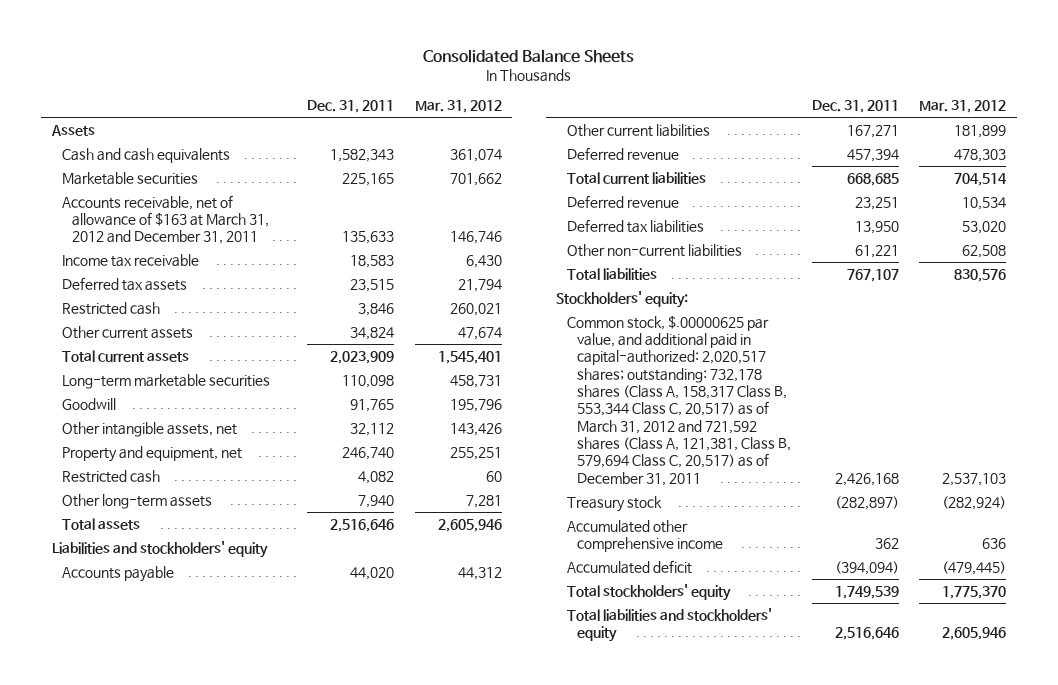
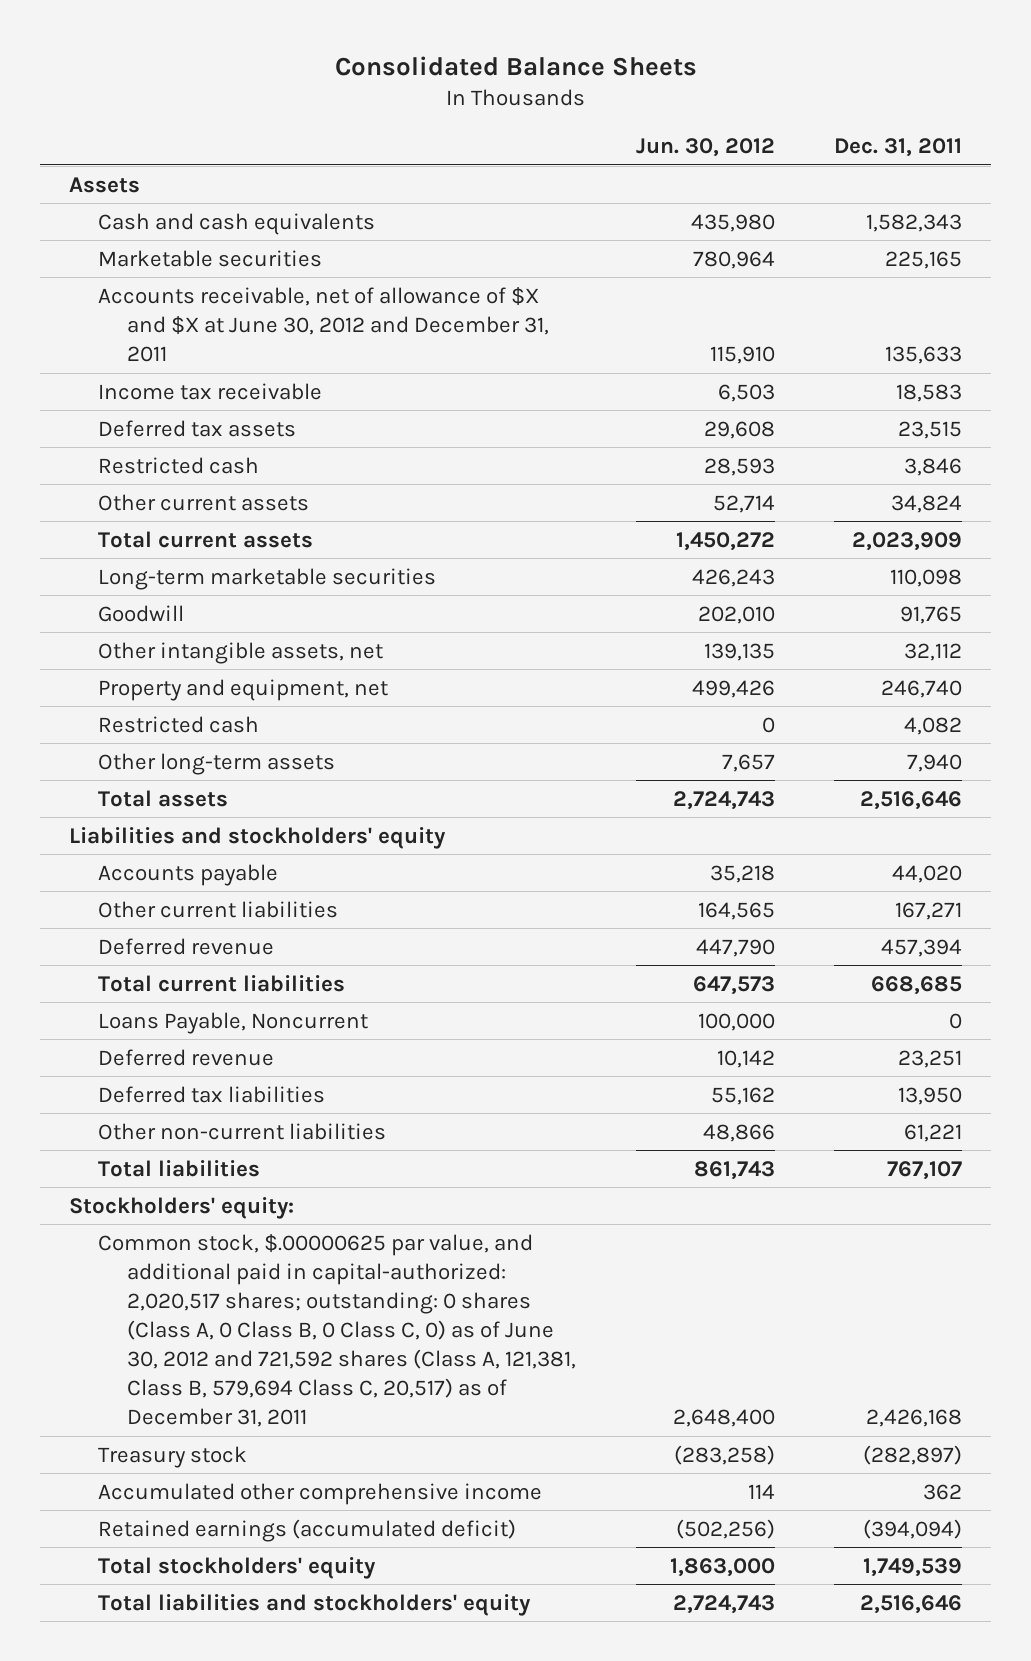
- | Dec. 31, 2011 | Mar. 31, 2012
+ | Jun. 30, 2012 | Dec. 31, 2011
- Accounts receivable, net of allowance of $163 at March 31, 2012 and December 31, 2011 | 135,633 | 146,746
+ Accounts receivable, net of allowance of $X and $X at June 30, 2012 and December 31, 2011 | 115,910 | 135,633
+ Loans Payable, Noncurrent | 100,000 | 0
- Common stock, $.00000625 par value, and additional paid in capital-authorized: 2,020,517 shares; outstanding: 732,178 shares (Class A, 158,317 Class B, 553,344 Class C, 20,517) as of March 31, 2012 and 721,592 shares (Class A, 121,381, Class B, 579,694 Class C, 20,517) as of December 31, 2011 | 2,426,168 | 2,537,103
+ Common stock, $.00000625 par value, and additional paid in capital-authorized: 2,020,517 shares; outstanding: 0 shares (Class A, 0 Class B, 0 Class C, 0) as of June 30, 2012 and 721,592 shares (Class A, 121,381, Class B, 579,694 Class C, 20,517) as of December 31, 2011 | 2,648,400 | 2,426,168
- Accumulated deficit | (394,094) | (479,445)
+ Retained earnings (accumulated deficit) | (502,256) | (394,094)

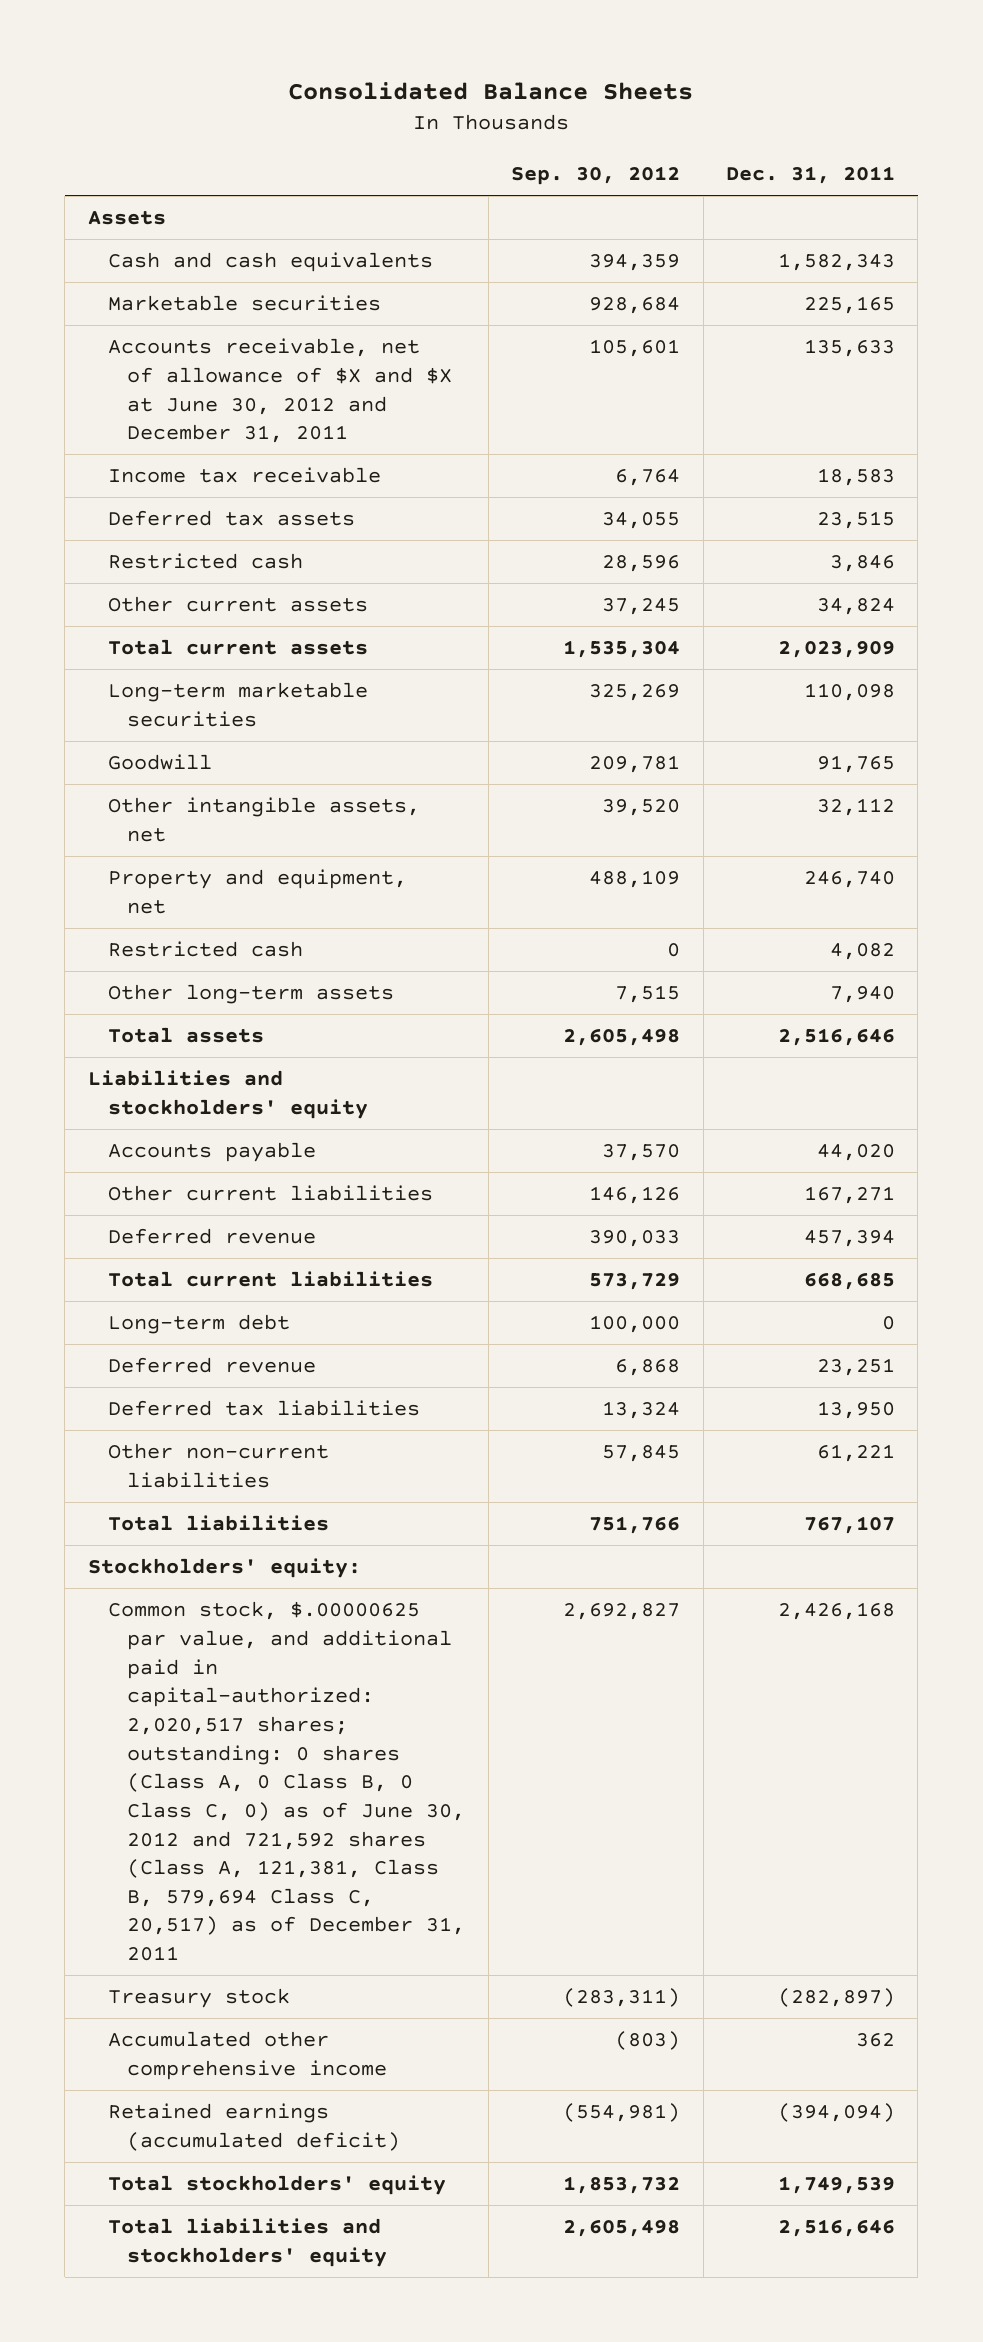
- | Jun. 30, 2012 | Dec. 31, 2011
+ | Sep. 30, 2012 | Dec. 31, 2011
- Loans Payable, Noncurrent | 100,000 | 0
+ Long-term debt | 100,000 | 0

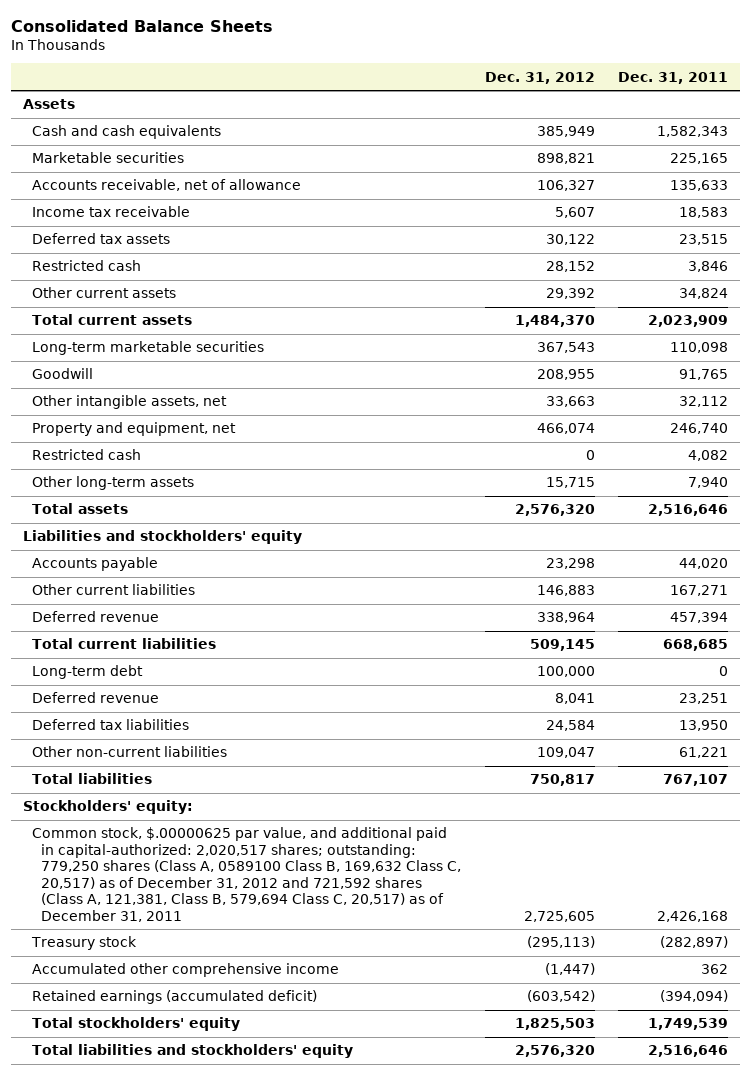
- | Sep. 30, 2012 | Dec. 31, 2011
+ | Dec. 31, 2012 | Dec. 31, 2011
- Accounts receivable, net of allowance of $X and $X at June 30, 2012 and December 31, 2011 | 105,601 | 135,633
+ Accounts receivable, net of allowance | 106,327 | 135,633
- Common stock, $.00000625 par value, and additional paid in capital-authorized: 2,020,517 shares; outstanding: 0 shares (Class A, 0 Class B, 0 Class C, 0) as of June 30, 2012 and 721,592 shares (Class A, 121,381, Class B, 579,694 Class C, 20,517) as of December 31, 2011 | 2,692,827 | 2,426,168
+ Common stock, $.00000625 par value, and additional paid in capital-authorized: 2,020,517 shares; outstanding: 779,250 shares (Class A, 0589100 Class B, 169,632 Class C, 20,517) as of December 31, 2012 and 721,592 shares (Class A, 121,381, Class B, 579,694 Class C, 20,517) as of December 31, 2011 | 2,725,605 | 2,426,168

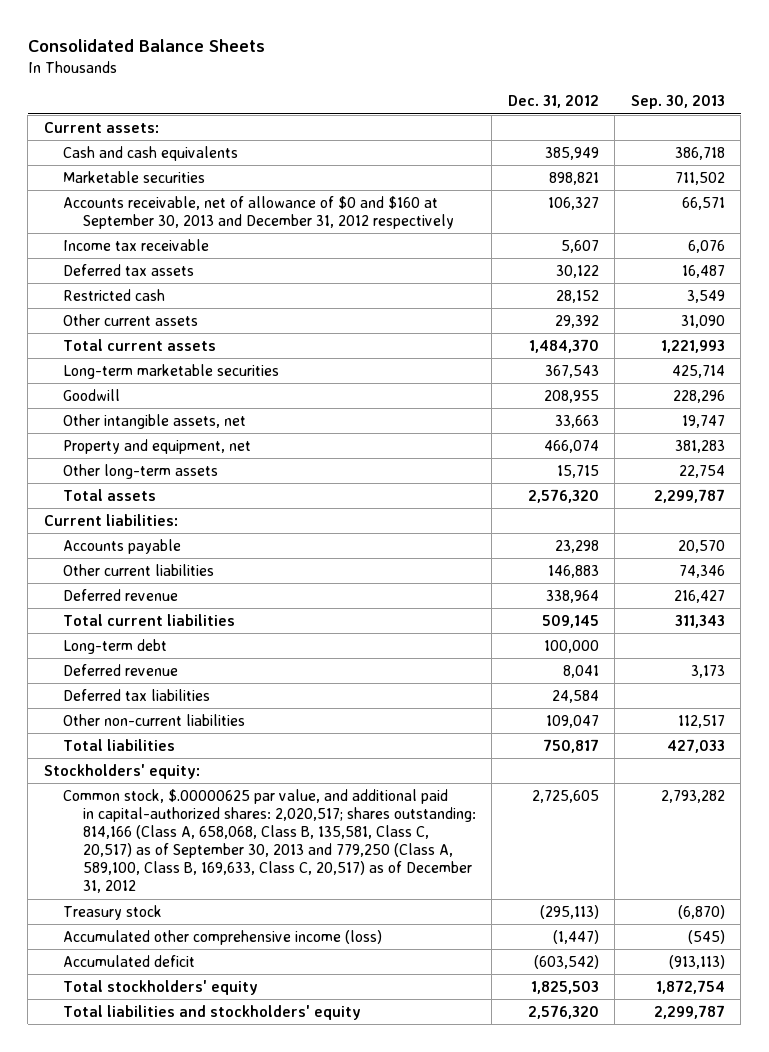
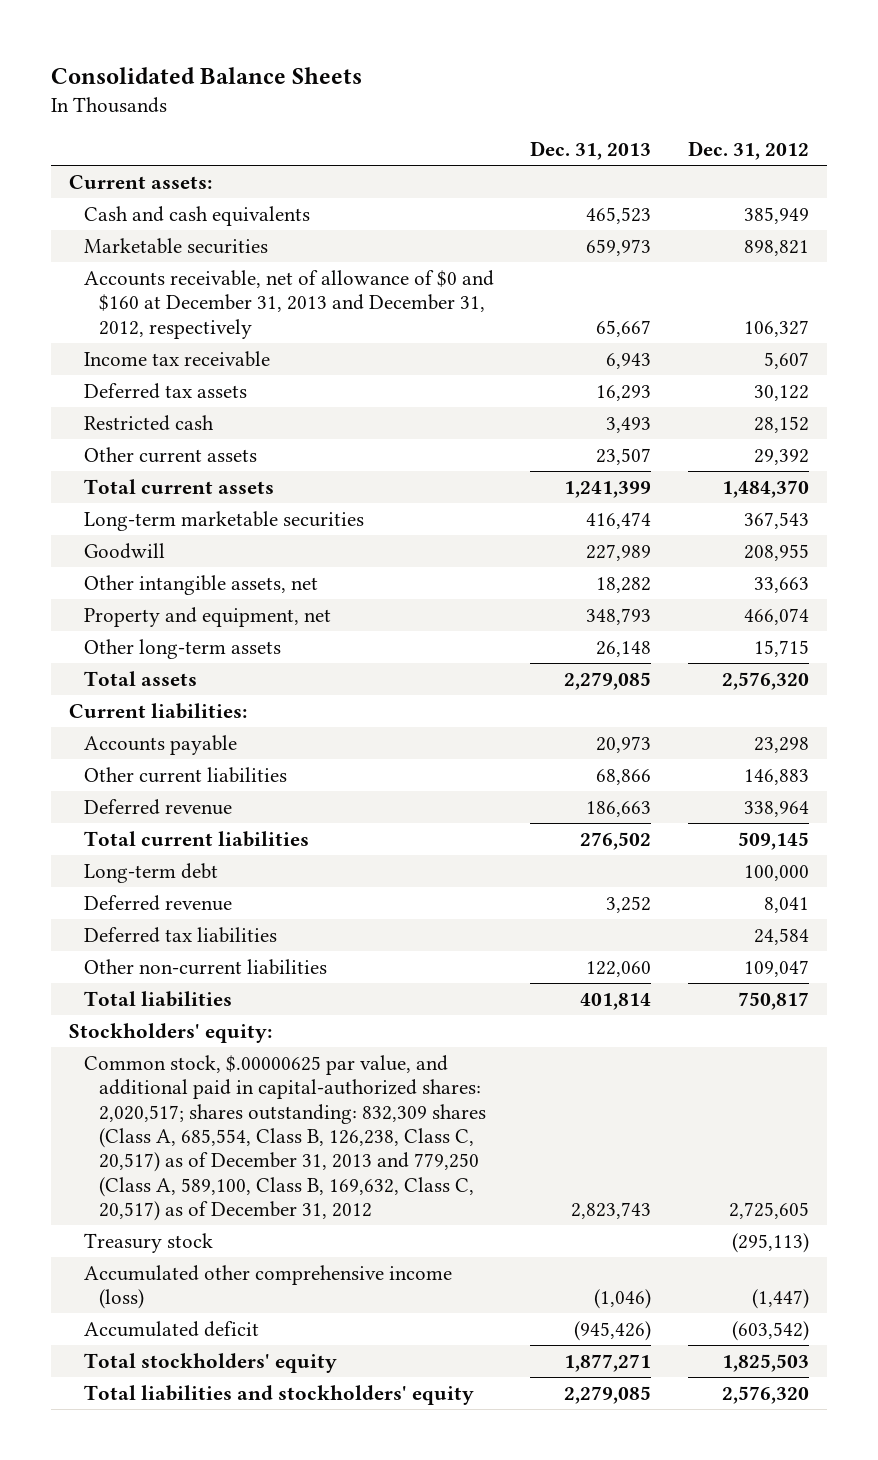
- | Dec. 31, 2012 | Sep. 30, 2013
+ | Dec. 31, 2013 | Dec. 31, 2012
- Accounts receivable, net of allowance of $0 and $160 at September 30, 2013 and December 31, 2012 respectively | 106,327 | 66,571
+ Accounts receivable, net of allowance of $0 and $160 at December 31, 2013 and December 31, 2012, respectively | 65,667 | 106,327
- Common stock, $.00000625 par value, and additional paid in capital-authorized shares: 2,020,517; shares outstanding: 814,166 (Class A, 658,068, Class B, 135,581, Class C, 20,517) as of September 30, 2013 and 779,250 (Class A, 589,100, Class B, 169,633, Class C, 20,517) as of December 31, 2012 | 2,725,605 | 2,793,282
+ Common stock, $.00000625 par value, and additional paid in capital-authorized shares: 2,020,517; shares outstanding: 832,309 shares (Class A, 685,554, Class B, 126,238, Class C, 20,517) as of December 31, 2013 and 779,250 (Class A, 589,100, Class B, 169,632, Class C, 20,517) as of December 31, 2012 | 2,823,743 | 2,725,605

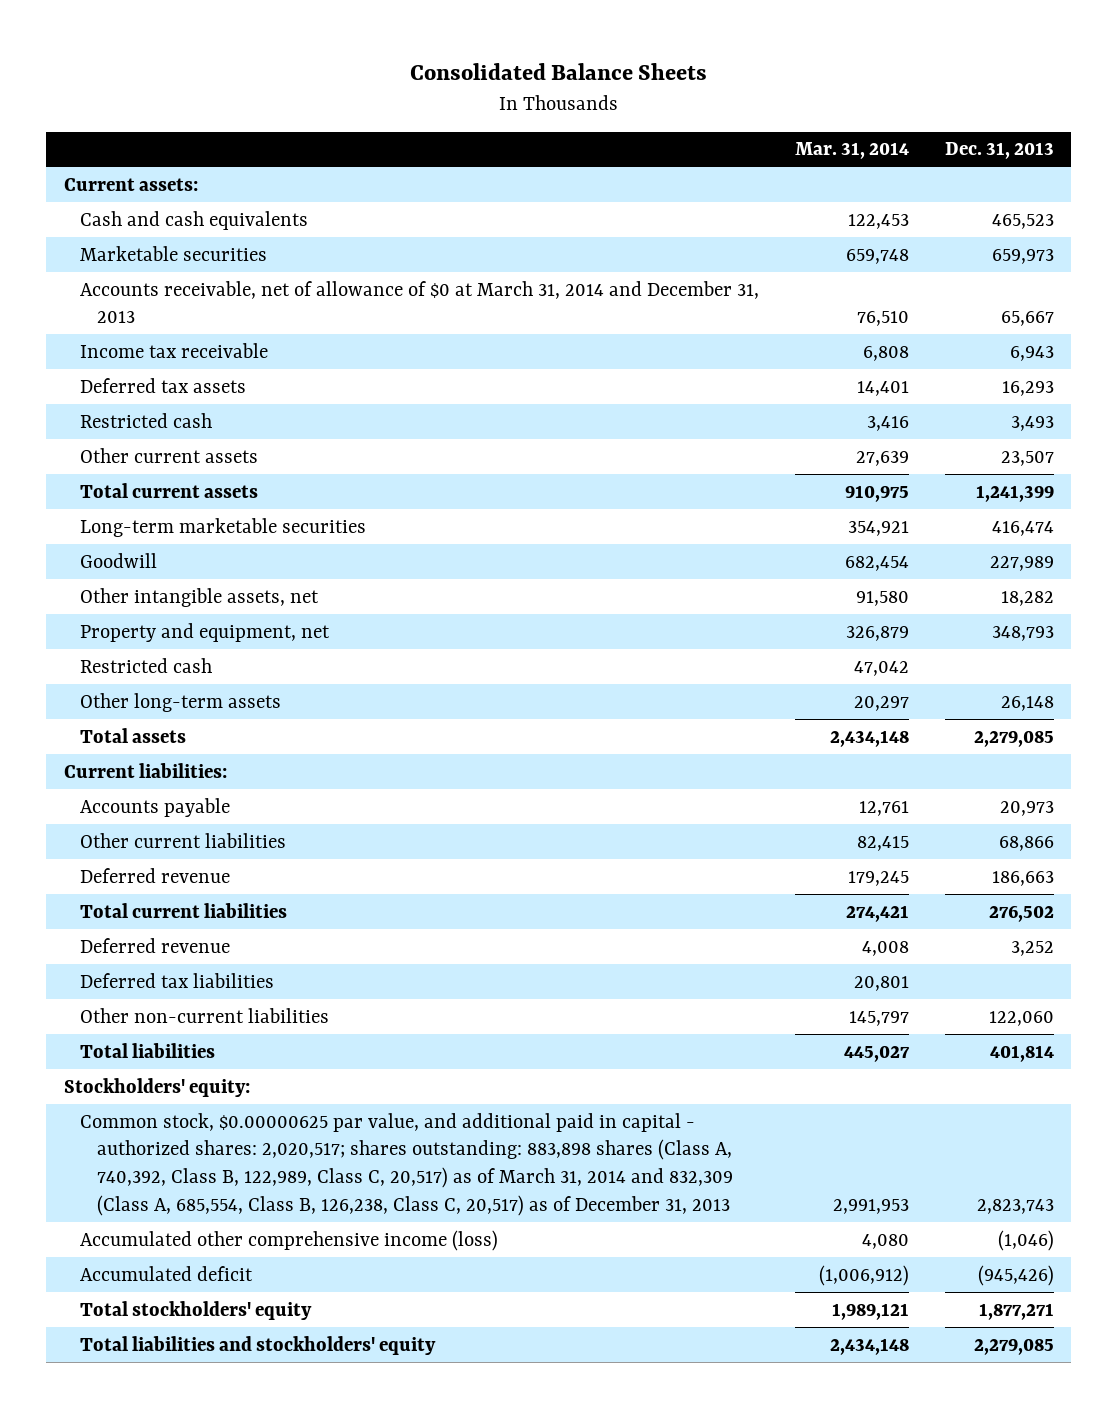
- | Dec. 31, 2013 | Dec. 31, 2012
+ | Mar. 31, 2014 | Dec. 31, 2013
- Accounts receivable, net of allowance of $0 and $160 at December 31, 2013 and December 31, 2012, respectively | 65,667 | 106,327
+ Accounts receivable, net of allowance of $0 at March 31, 2014 and December 31, 2013 | 76,510 | 65,667
+ Restricted cash | 47,042 |
- Long-term debt | | 100,000
- Common stock, $.00000625 par value, and additional paid in capital-authorized shares: 2,020,517; shares outstanding: 832,309 shares (Class A, 685,554, Class B, 126,238, Class C, 20,517) as of December 31, 2013 and 779,250 (Class A, 589,100, Class B, 169,632, Class C, 20,517) as of December 31, 2012 | 2,823,743 | 2,725,605
- Treasury stock | | (295,113)
+ Common stock, $0.00000625 par value, and additional paid in capital - authorized shares: 2,020,517; shares outstanding: 883,898 shares (Class A, 740,392, Class B, 122,989, Class C, 20,517) as of March 31, 2014 and 832,309 (Class A, 685,554, Class B, 126,238, Class C, 20,517) as of December 31, 2013 | 2,991,953 | 2,823,743

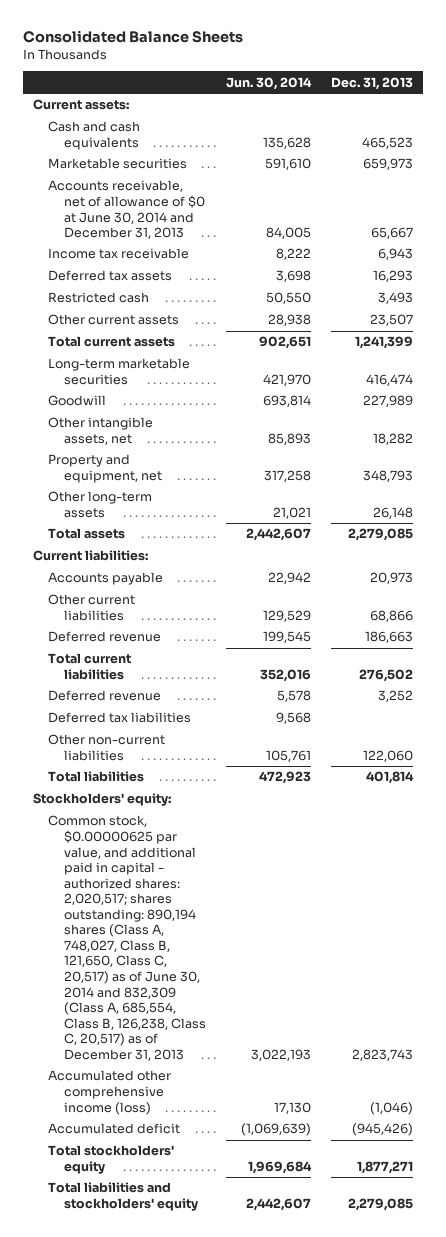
- | Mar. 31, 2014 | Dec. 31, 2013
+ | Jun. 30, 2014 | Dec. 31, 2013
- Accounts receivable, net of allowance of $0 at March 31, 2014 and December 31, 2013 | 76,510 | 65,667
+ Accounts receivable, net of allowance of $0 at June 30, 2014 and December 31, 2013 | 84,005 | 65,667
- Restricted cash | 47,042 |
- Common stock, $0.00000625 par value, and additional paid in capital - authorized shares: 2,020,517; shares outstanding: 883,898 shares (Class A, 740,392, Class B, 122,989, Class C, 20,517) as of March 31, 2014 and 832,309 (Class A, 685,554, Class B, 126,238, Class C, 20,517) as of December 31, 2013 | 2,991,953 | 2,823,743
+ Common stock, $0.00000625 par value, and additional paid in capital - authorized shares: 2,020,517; shares outstanding: 890,194 shares (Class A, 748,027, Class B, 121,650, Class C, 20,517) as of June 30, 2014 and 832,309 (Class A, 685,554, Class B, 126,238, Class C, 20,517) as of December 31, 2013 | 3,022,193 | 2,823,743

